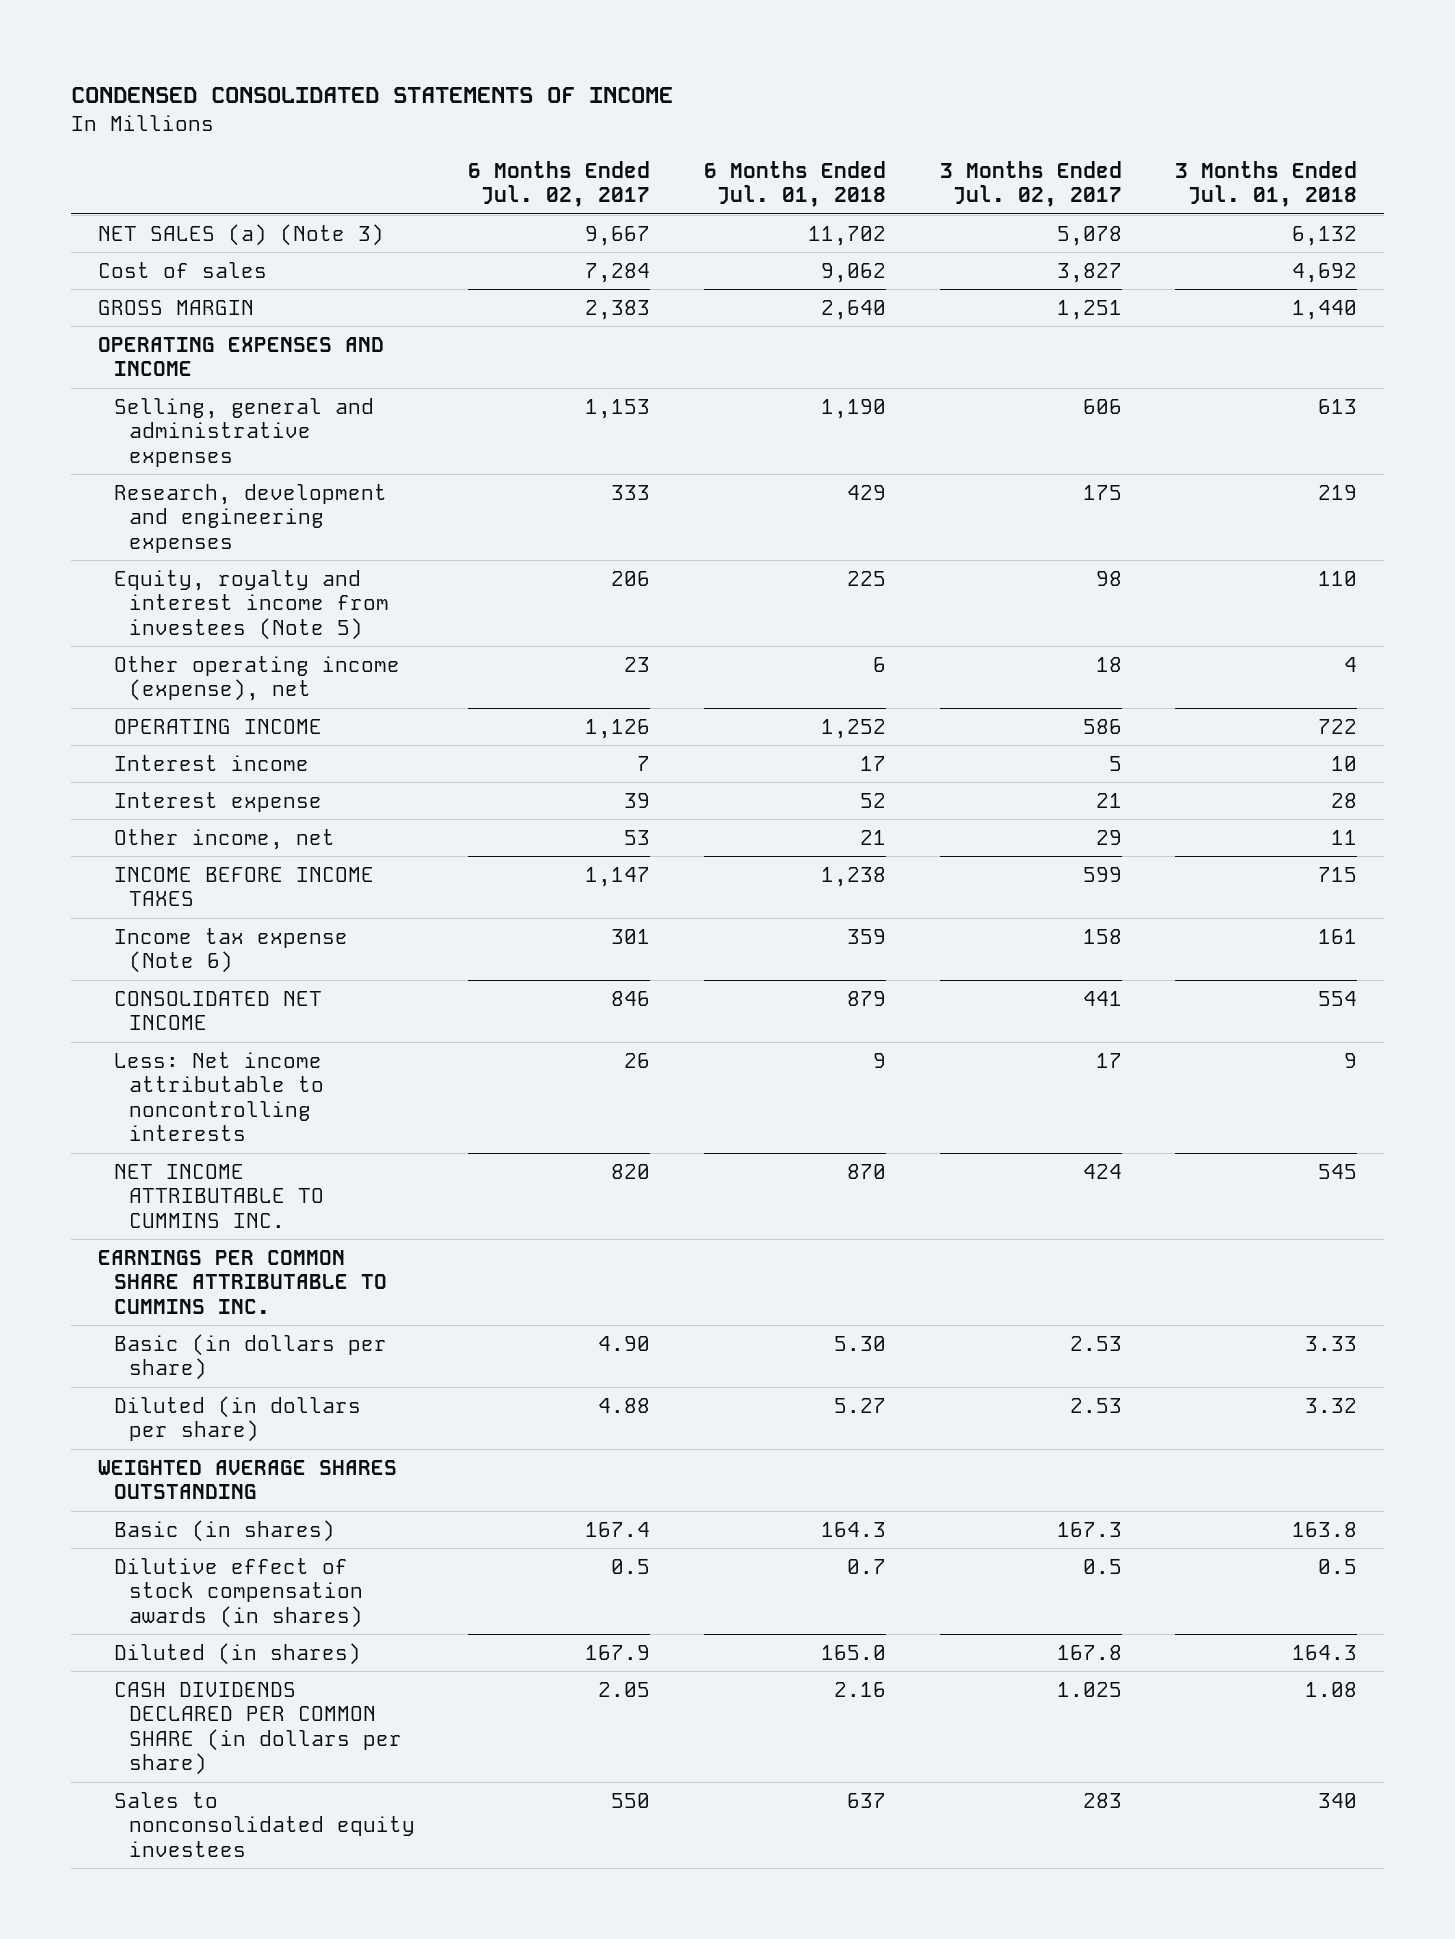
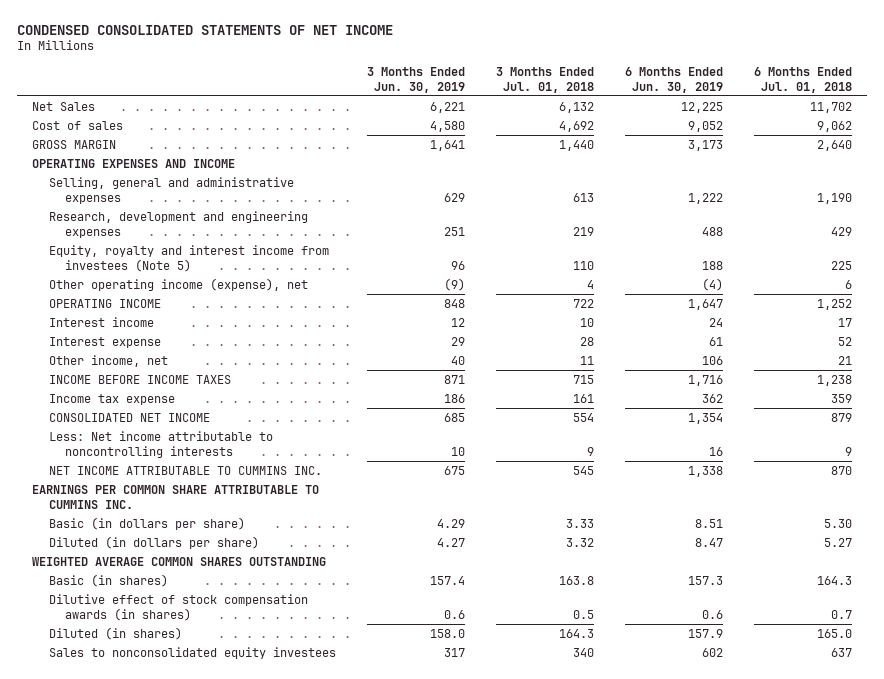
- CONDENSED CONSOLIDATED STATEMENTS OF INCOME
+ CONDENSED CONSOLIDATED STATEMENTS OF NET INCOME
- | 6 Months Ended Jul. 02, 2017 | 6 Months Ended Jul. 01, 2018 | 3 Months Ended Jul. 02, 2017 | 3 Months Ended Jul. 01, 2018
+ | 3 Months Ended Jun. 30, 2019 | 3 Months Ended Jul. 01, 2018 | 6 Months Ended Jun. 30, 2019 | 6 Months Ended Jul. 01, 2018
- NET SALES (a) (Note 3) | 9,667 | 11,702 | 5,078 | 6,132
+ Net Sales | 6,221 | 6,132 | 12,225 | 11,702
- Income tax expense (Note 6) | 301 | 359 | 158 | 161
+ Income tax expense | 186 | 161 | 362 | 359
- WEIGHTED AVERAGE SHARES OUTSTANDING
+ WEIGHTED AVERAGE COMMON SHARES OUTSTANDING
- CASH DIVIDENDS DECLARED PER COMMON SHARE (in dollars per share) | 2.05 | 2.16 | 1.025 | 1.08

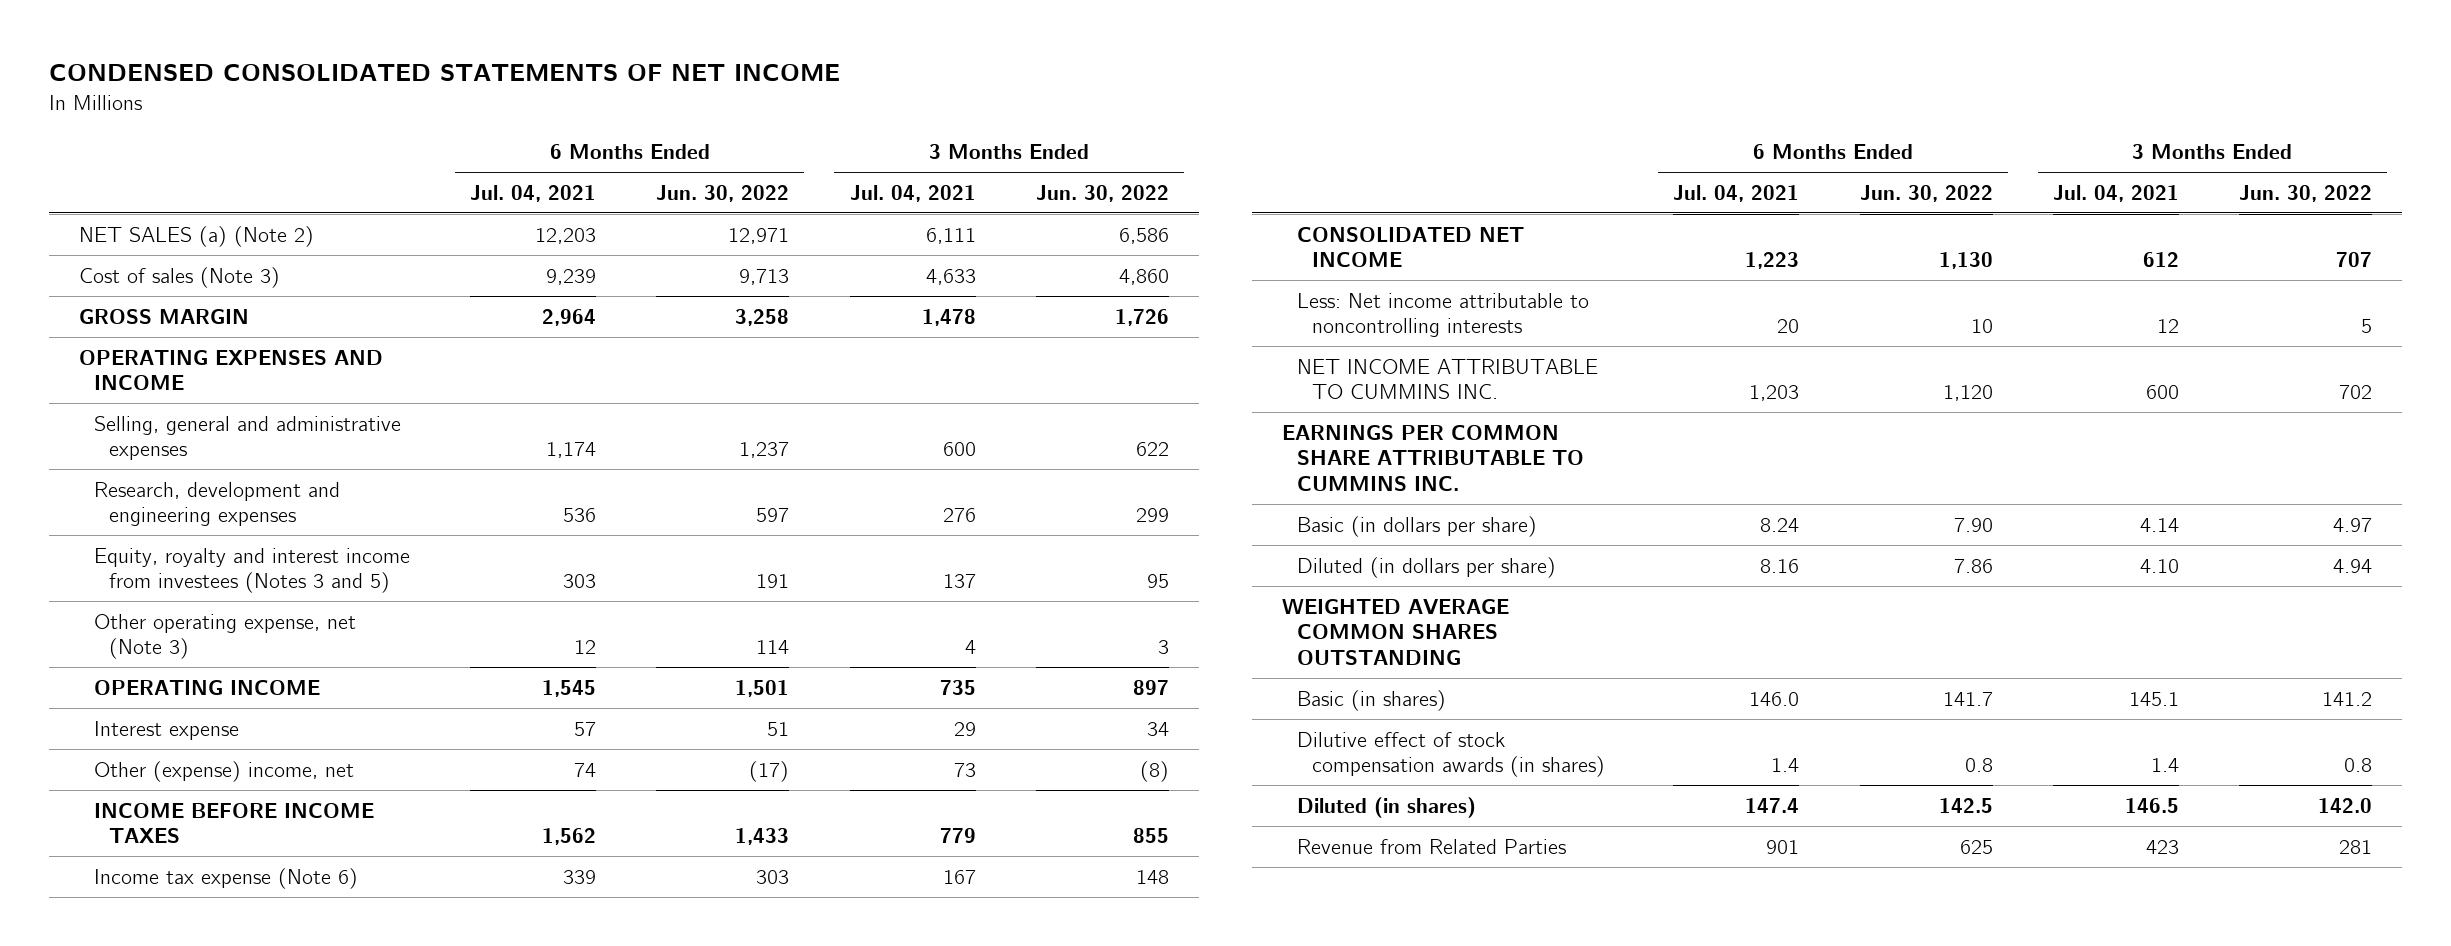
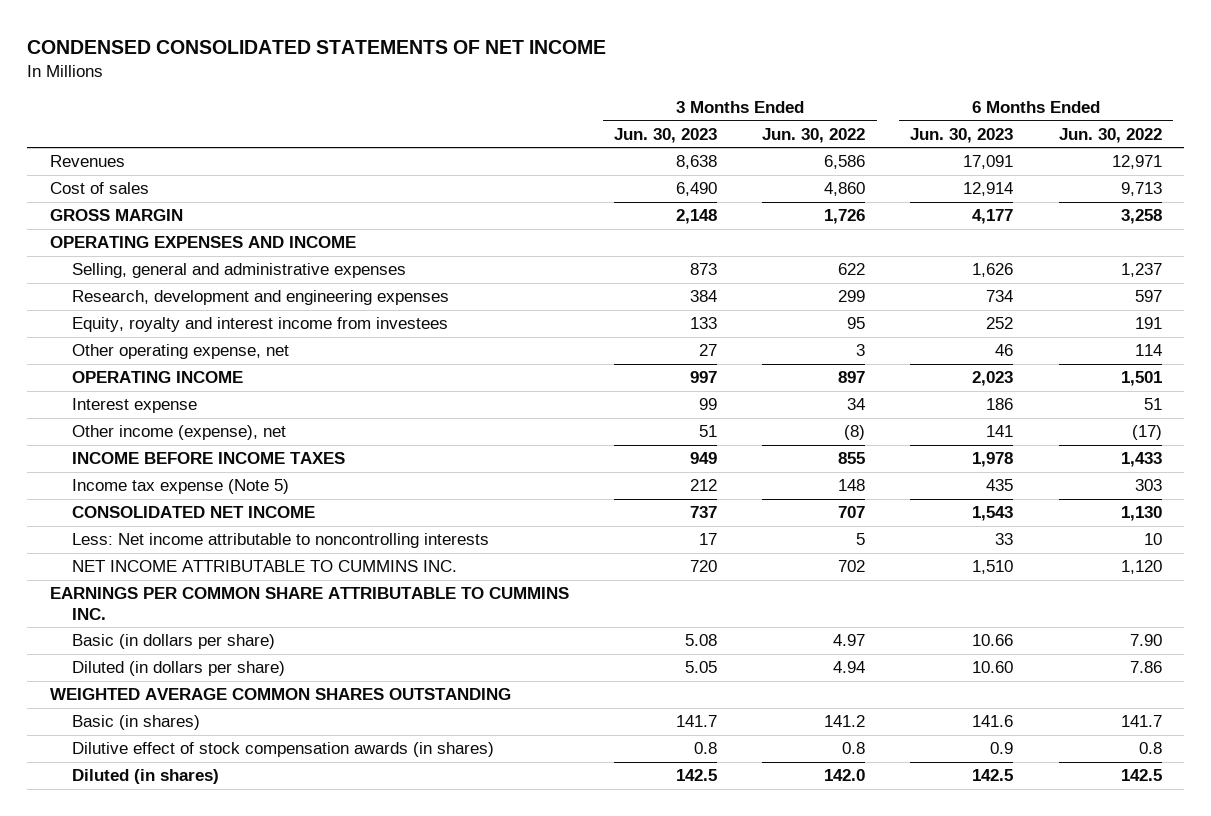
- | 6 Months Ended Jul. 04, 2021 | 6 Months Ended Jun. 30, 2022 | 3 Months Ended Jul. 04, 2021 | 3 Months Ended Jun. 30, 2022
+ | 3 Months Ended Jun. 30, 2023 | 3 Months Ended Jun. 30, 2022 | 6 Months Ended Jun. 30, 2023 | 6 Months Ended Jun. 30, 2022
- NET SALES (a) (Note 2) | 12,203 | 12,971 | 6,111 | 6,586
- Cost of sales (Note 3) | 9,239 | 9,713 | 4,633 | 4,860
+ Revenues | 8,638 | 6,586 | 17,091 | 12,971
+ Cost of sales | 6,490 | 4,860 | 12,914 | 9,713
- Equity, royalty and interest income from investees (Notes 3 and 5) | 303 | 191 | 137 | 95
- Other operating expense, net (Note 3) | 12 | 114 | 4 | 3
+ Equity, royalty and interest income from investees | 133 | 95 | 252 | 191
+ Other operating expense, net | 27 | 3 | 46 | 114
- Other (expense) income, net | 74 | (17) | 73 | (8)
+ Other income (expense), net | 51 | (8) | 141 | (17)
- Income tax expense (Note 6) | 339 | 303 | 167 | 148
+ Income tax expense (Note 5) | 212 | 148 | 435 | 303
- Revenue from Related Parties | 901 | 625 | 423 | 281

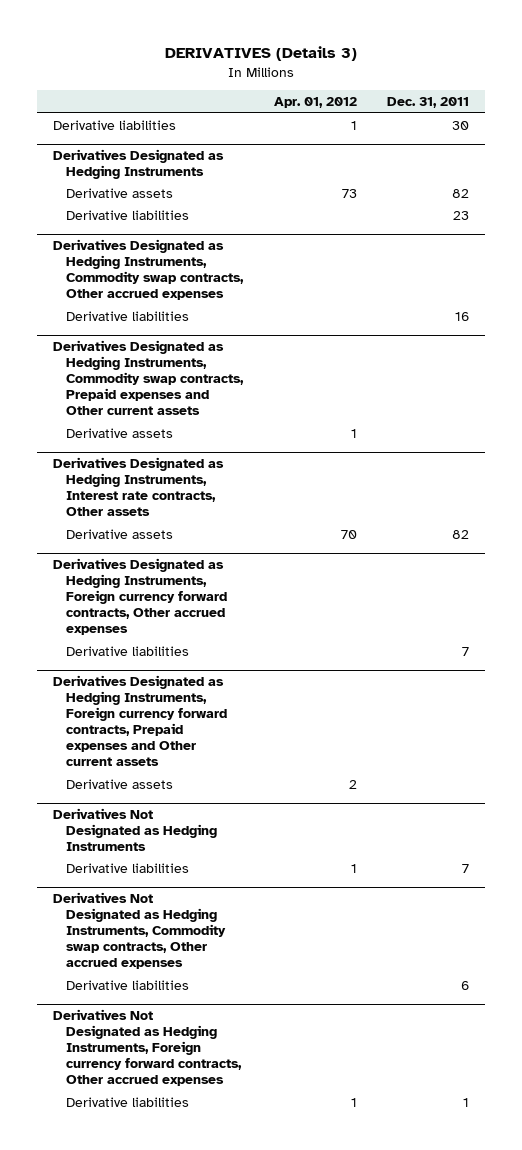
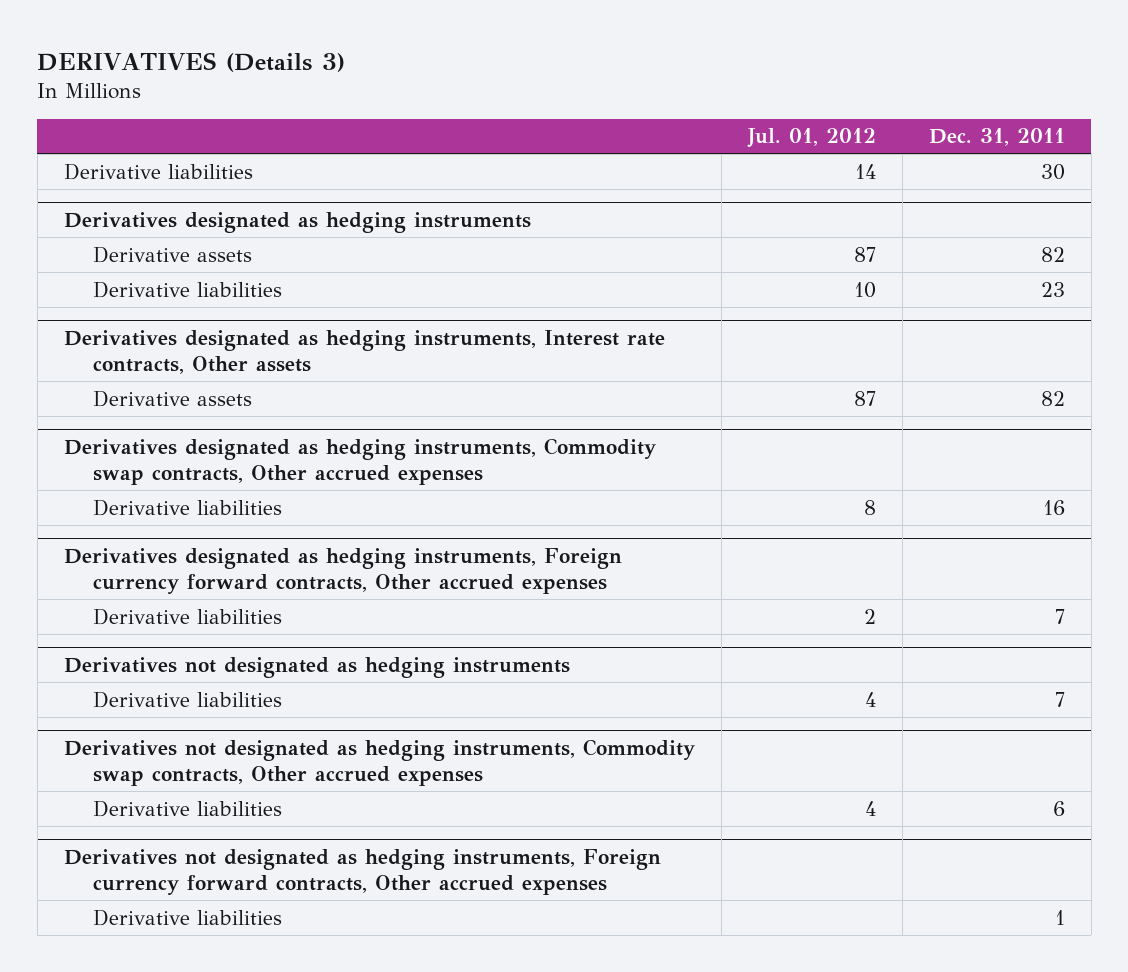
- | Apr. 01, 2012 | Dec. 31, 2011
+ | Jul. 01, 2012 | Dec. 31, 2011
- Derivatives Designated as Hedging Instruments
+ Derivatives designated as hedging instruments
- Derivatives Designated as Hedging Instruments, Commodity swap contracts, Other accrued expenses
- Derivative liabilities | | 16
- Derivatives Designated as Hedging Instruments, Commodity swap contracts, Prepaid expenses and Other current assets
- Derivative assets | 1 |
- Derivatives Designated as Hedging Instruments, Interest rate contracts, Other assets
+ Derivatives designated as hedging instruments, Interest rate contracts, Other assets
- Derivatives Designated as Hedging Instruments, Foreign currency forward contracts, Other accrued expenses
+ Derivatives designated as hedging instruments, Commodity swap contracts, Other accrued expenses
+ Derivative liabilities | 8 | 16
+ Derivatives designated as hedging instruments, Foreign currency forward contracts, Other accrued expenses
- Derivatives Designated as Hedging Instruments, Foreign currency forward contracts, Prepaid expenses and Other current assets
- Derivative assets | 2 |
- Derivatives Not Designated as Hedging Instruments
+ Derivatives not designated as hedging instruments
- Derivatives Not Designated as Hedging Instruments, Commodity swap contracts, Other accrued expenses
+ Derivatives not designated as hedging instruments, Commodity swap contracts, Other accrued expenses
- Derivatives Not Designated as Hedging Instruments, Foreign currency forward contracts, Other accrued expenses
+ Derivatives not designated as hedging instruments, Foreign currency forward contracts, Other accrued expenses

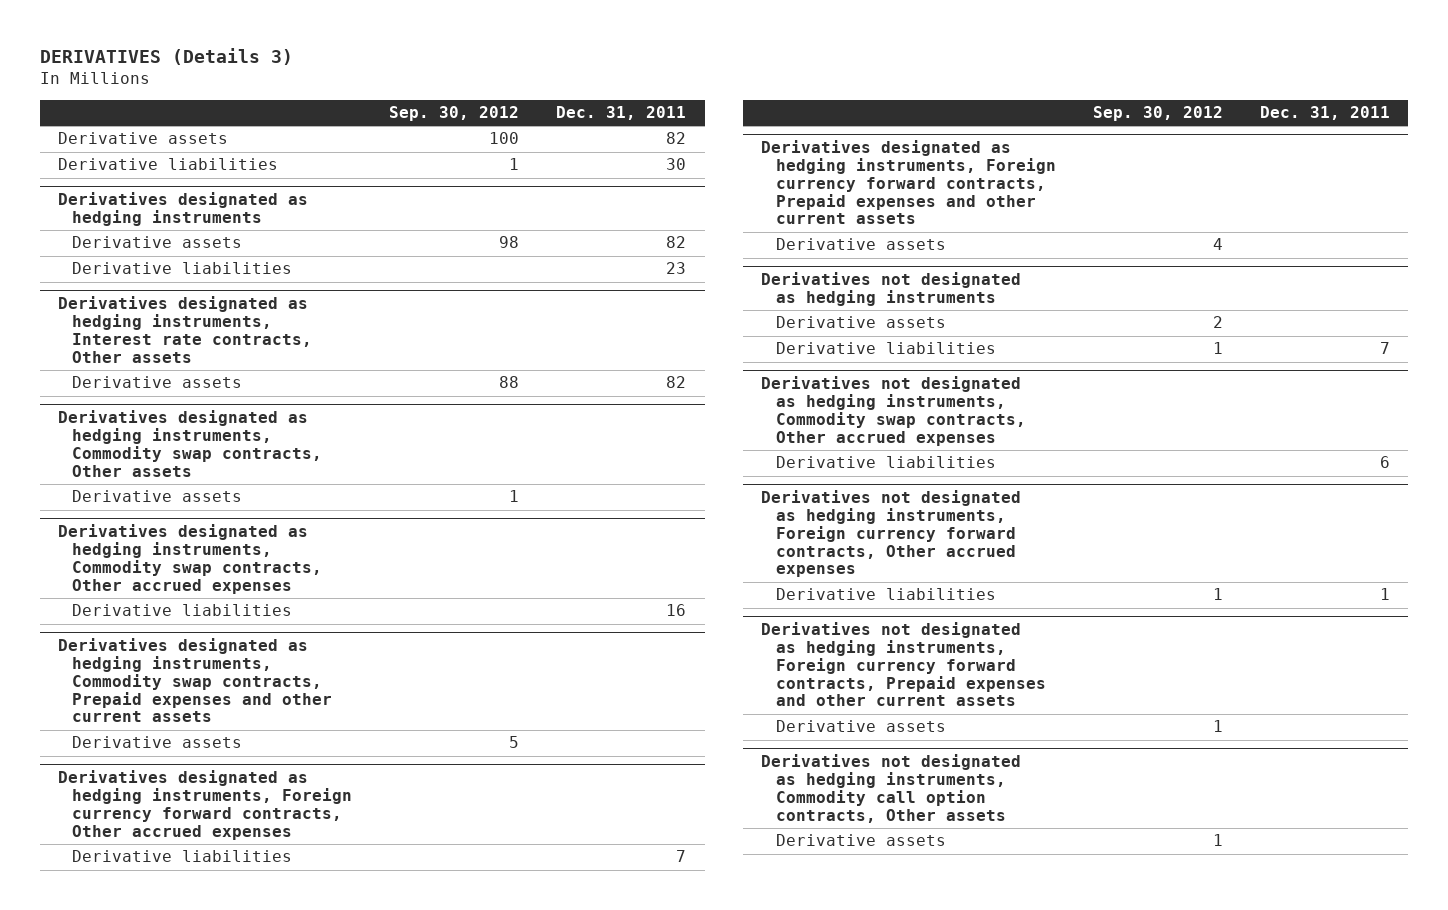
- | Jul. 01, 2012 | Dec. 31, 2011
+ | Sep. 30, 2012 | Dec. 31, 2011
+ Derivative assets | 100 | 82
+ Derivatives designated as hedging instruments, Commodity swap contracts, Other assets
+ Derivative assets | 1 |
+ Derivatives designated as hedging instruments, Commodity swap contracts, Prepaid expenses and other current assets
+ Derivative assets | 5 |
+ Derivatives designated as hedging instruments, Foreign currency forward contracts, Prepaid expenses and other current assets
+ Derivative assets | 4 |
@ Derivatives not designated as hedging instruments
+ Derivative assets | 2 |
+ Derivatives not designated as hedging instruments, Foreign currency forward contracts, Prepaid expenses and other current assets
+ Derivative assets | 1 |
+ Derivatives not designated as hedging instruments, Commodity call option contracts, Other assets
+ Derivative assets | 1 |

